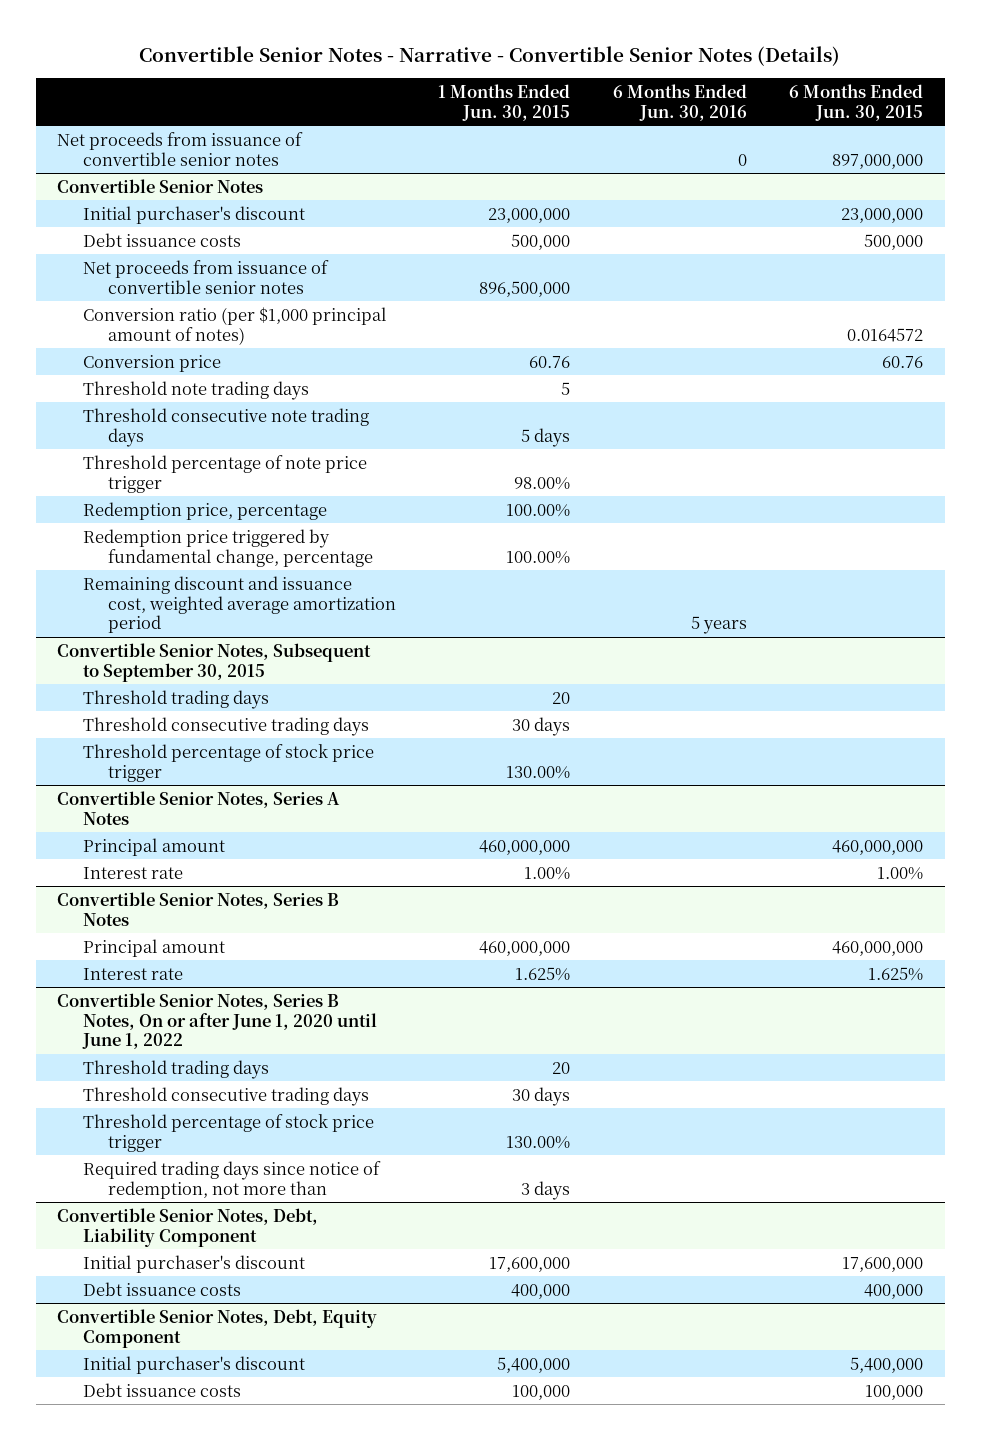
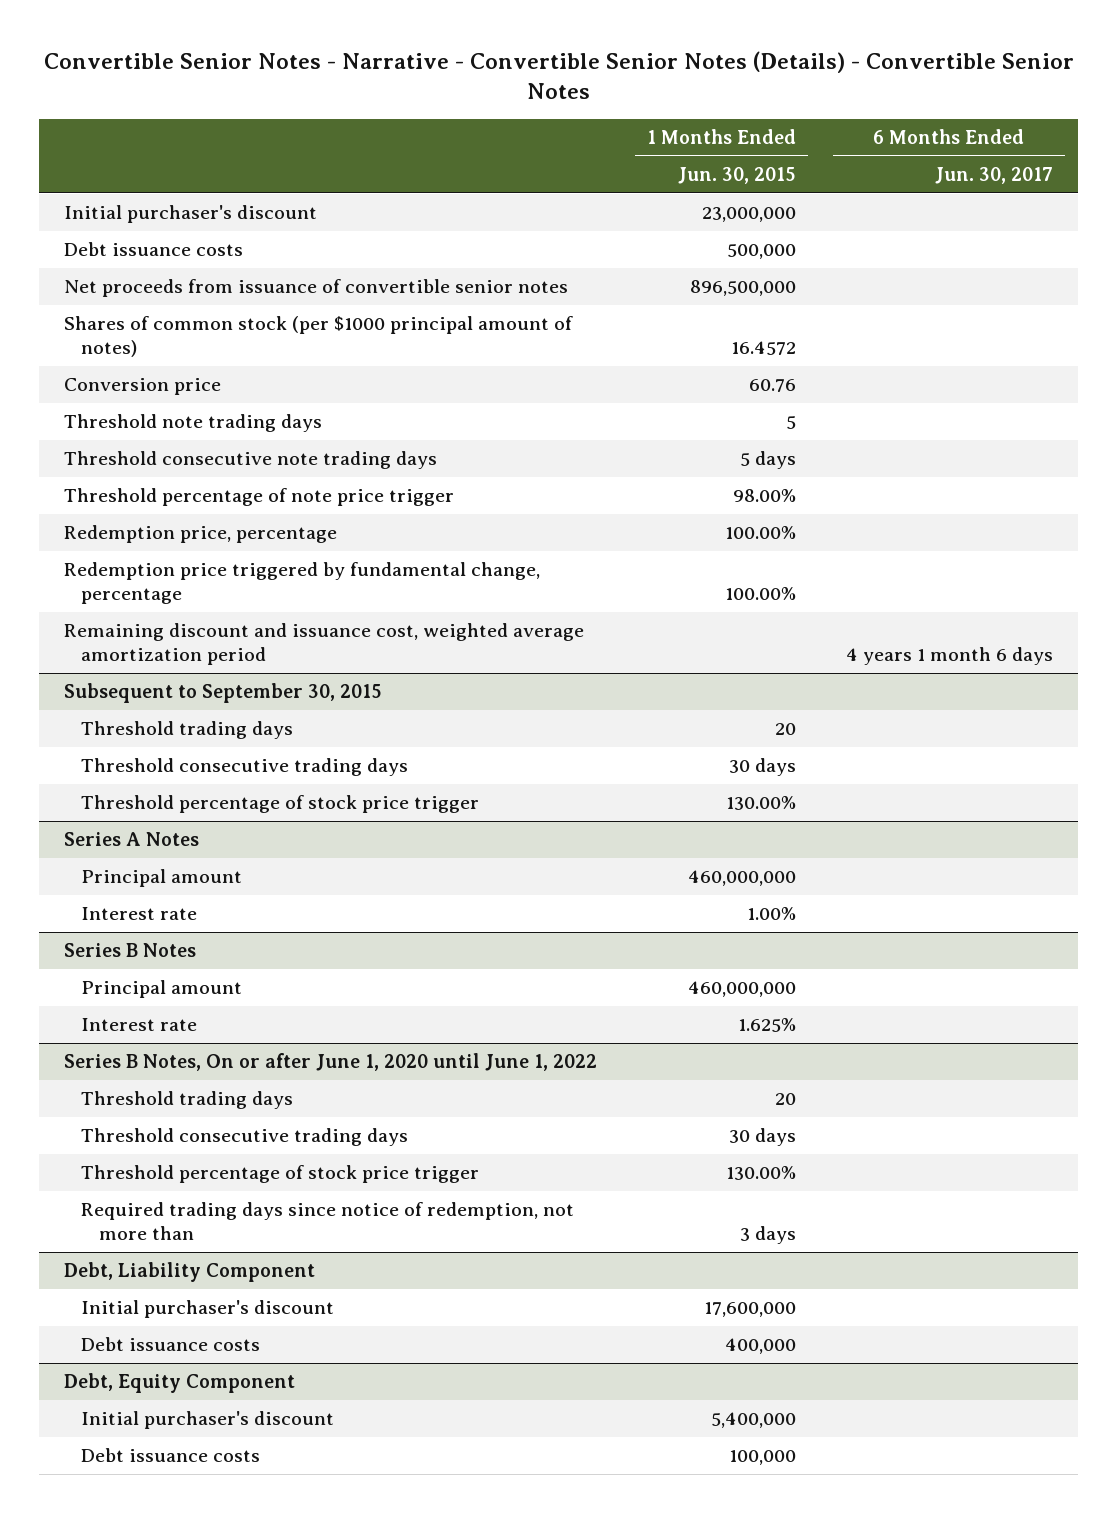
- Convertible Senior Notes - Narrative - Convertible Senior Notes (Details)
+ Convertible Senior Notes - Narrative - Convertible Senior Notes (Details) - Convertible Senior Notes
- | 1 Months Ended Jun. 30, 2015 | 6 Months Ended Jun. 30, 2016 | 6 Months Ended Jun. 30, 2015
+ | 1 Months Ended Jun. 30, 2015 | 6 Months Ended Jun. 30, 2017
- Net proceeds from issuance of convertible senior notes | | 0 | 897,000,000
- Convertible Senior Notes
- Conversion ratio (per $1,000 principal amount of notes) | | | 0.0164572
+ Shares of common stock (per $1000 principal amount of notes) | 16.4572 |
- Convertible Senior Notes, Subsequent to September 30, 2015
+ Subsequent to September 30, 2015
- Convertible Senior Notes, Series A Notes
+ Series A Notes
- Convertible Senior Notes, Series B Notes
+ Series B Notes
- Convertible Senior Notes, Series B Notes, On or after June 1, 2020 until June 1, 2022
+ Series B Notes, On or after June 1, 2020 until June 1, 2022
- Convertible Senior Notes, Debt, Liability Component
+ Debt, Liability Component
- Convertible Senior Notes, Debt, Equity Component
+ Debt, Equity Component

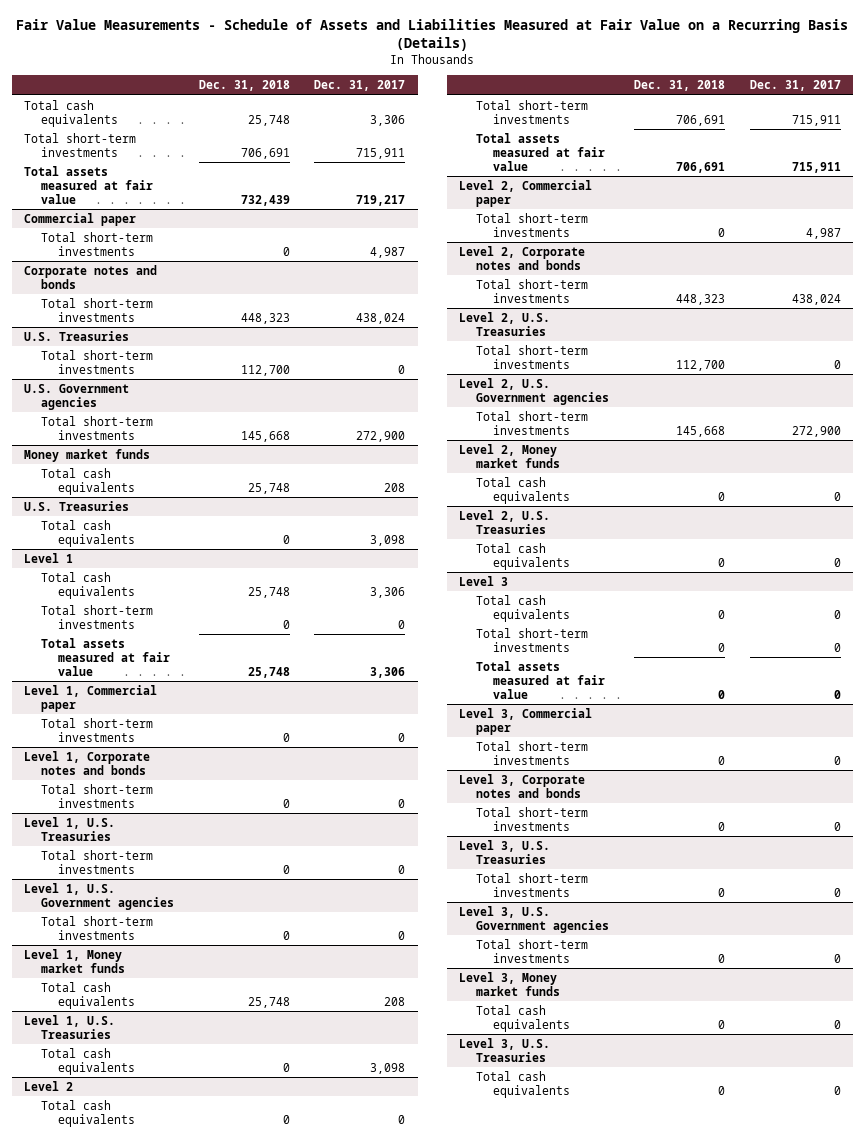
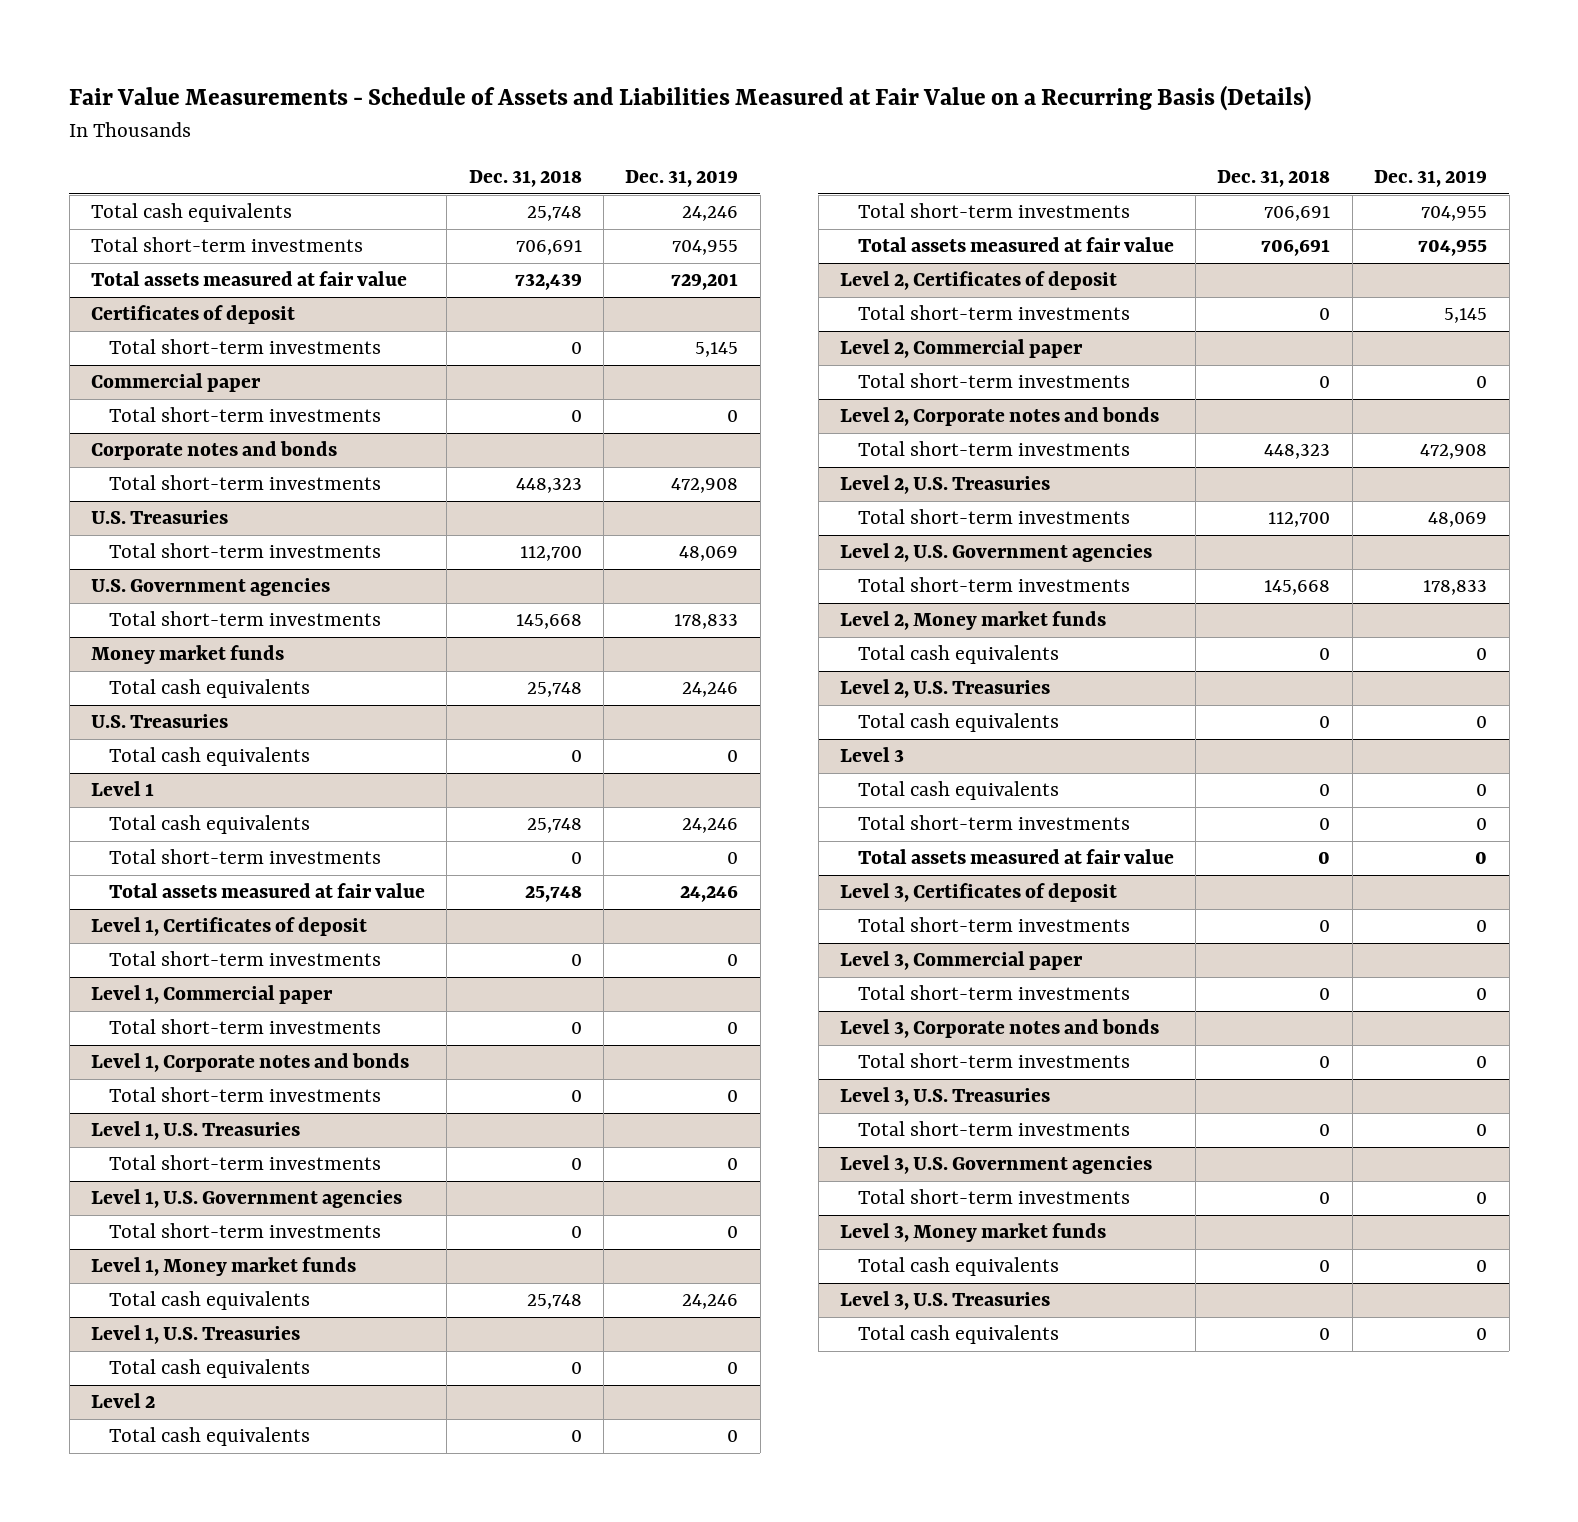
- | Dec. 31, 2018 | Dec. 31, 2017
+ | Dec. 31, 2018 | Dec. 31, 2019
+ Certificates of deposit
+ Total short-term investments | 0 | 5,145
+ Level 1, Certificates of deposit
+ Total short-term investments | 0 | 0
+ Level 2, Certificates of deposit
+ Total short-term investments | 0 | 5,145
+ Level 3, Certificates of deposit
+ Total short-term investments | 0 | 0

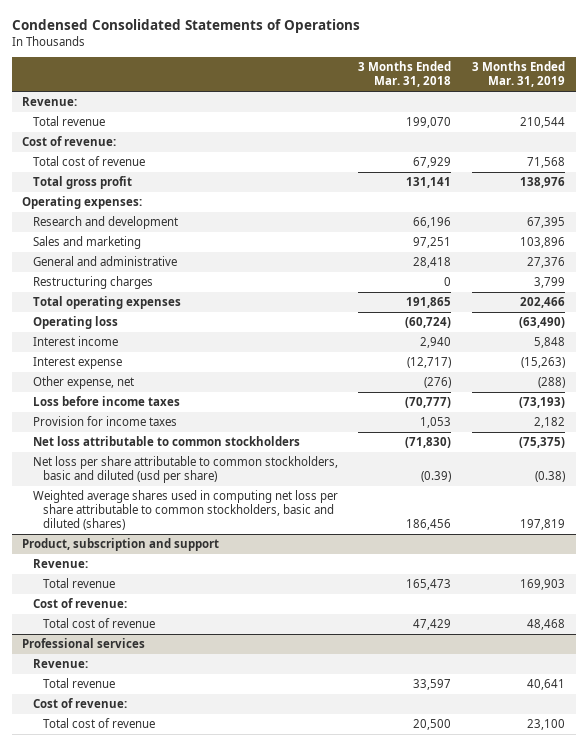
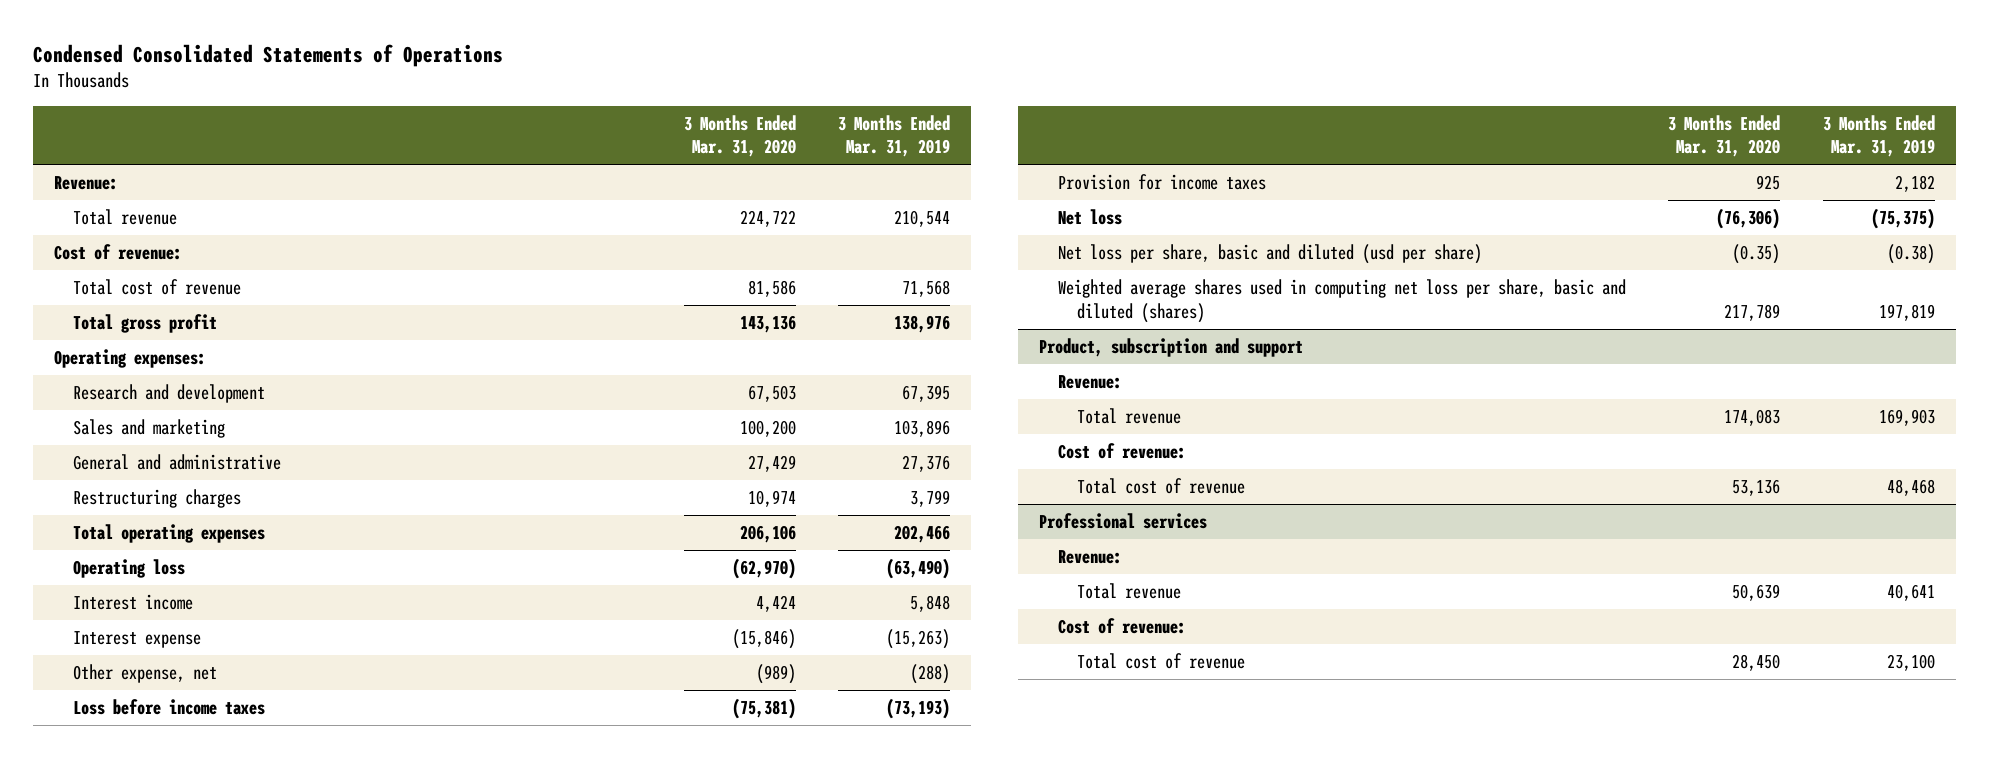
- | 3 Months Ended Mar. 31, 2018 | 3 Months Ended Mar. 31, 2019
+ | 3 Months Ended Mar. 31, 2020 | 3 Months Ended Mar. 31, 2019
- Net loss attributable to common stockholders | (71,830) | (75,375)
- Net loss per share attributable to common stockholders, basic and diluted (usd per share) | (0.39) | (0.38)
- Weighted average shares used in computing net loss per share attributable to common stockholders, basic and diluted (shares) | 186,456 | 197,819
+ Net loss | (76,306) | (75,375)
+ Net loss per share, basic and diluted (usd per share) | (0.35) | (0.38)
+ Weighted average shares used in computing net loss per share, basic and diluted (shares) | 217,789 | 197,819

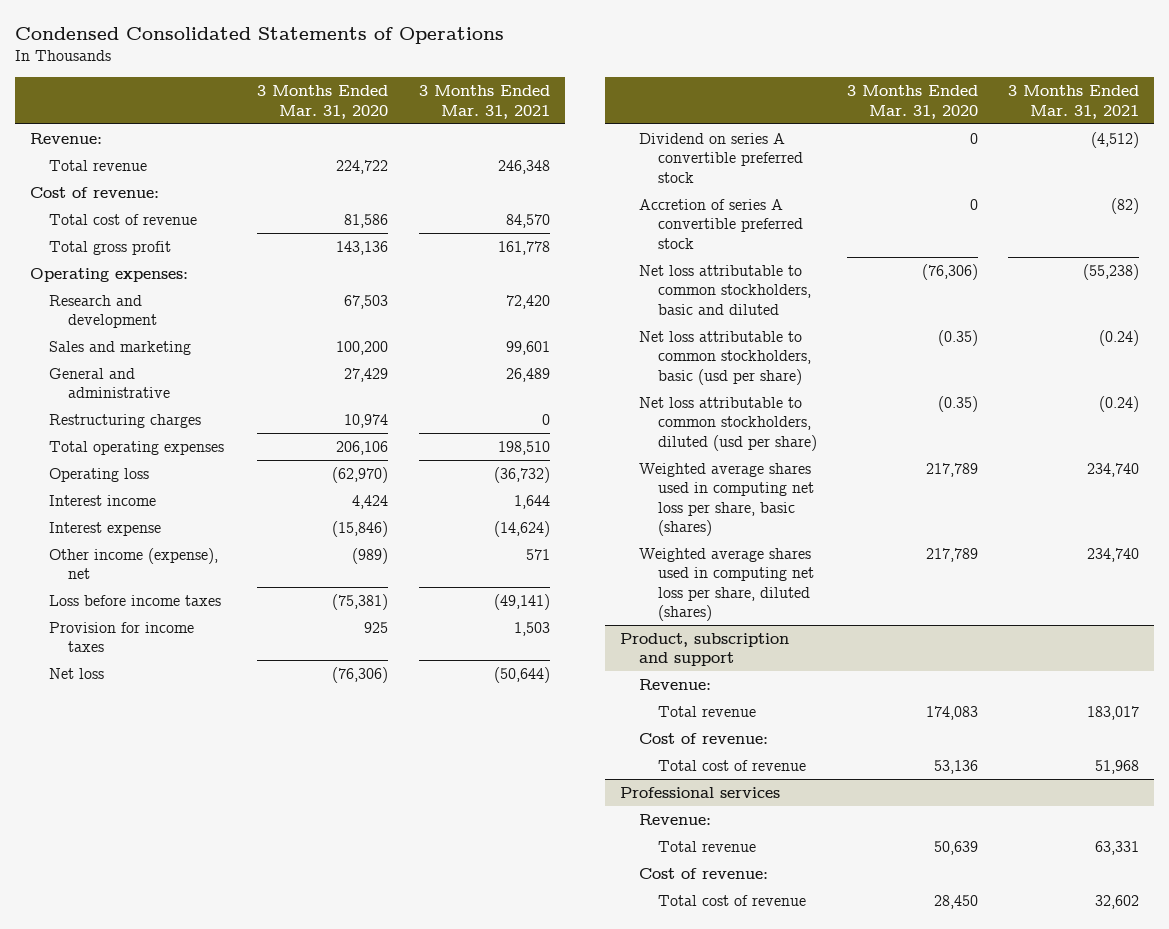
- | 3 Months Ended Mar. 31, 2020 | 3 Months Ended Mar. 31, 2019
+ | 3 Months Ended Mar. 31, 2020 | 3 Months Ended Mar. 31, 2021
- Other expense, net | (989) | (288)
+ Other income (expense), net | (989) | 571
- Net loss per share, basic and diluted (usd per share) | (0.35) | (0.38)
- Weighted average shares used in computing net loss per share, basic and diluted (shares) | 217,789 | 197,819
+ Dividend on series A convertible preferred stock | 0 | (4,512)
+ Accretion of series A convertible preferred stock | 0 | (82)
+ Net loss attributable to common stockholders, basic and diluted | (76,306) | (55,238)
+ Net loss attributable to common stockholders, basic (usd per share) | (0.35) | (0.24)
+ Net loss attributable to common stockholders, diluted (usd per share) | (0.35) | (0.24)
+ Weighted average shares used in computing net loss per share, basic (shares) | 217,789 | 234,740
+ Weighted average shares used in computing net loss per share, diluted (shares) | 217,789 | 234,740

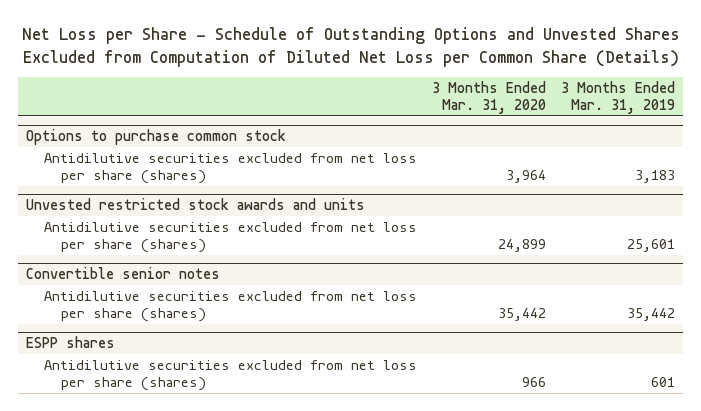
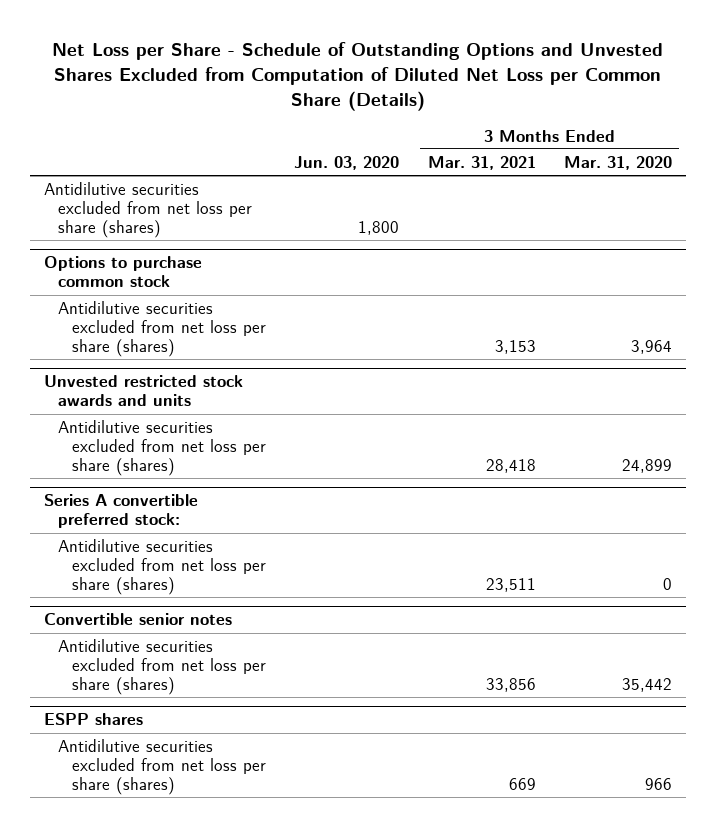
- | 3 Months Ended Mar. 31, 2020 | 3 Months Ended Mar. 31, 2019
+ | Jun. 03, 2020 | 3 Months Ended Mar. 31, 2021 | 3 Months Ended Mar. 31, 2020
+ Antidilutive securities excluded from net loss per share (shares) | 1,800 | |
+ Series A convertible preferred stock:
+ Antidilutive securities excluded from net loss per share (shares) | | 23,511 | 0

